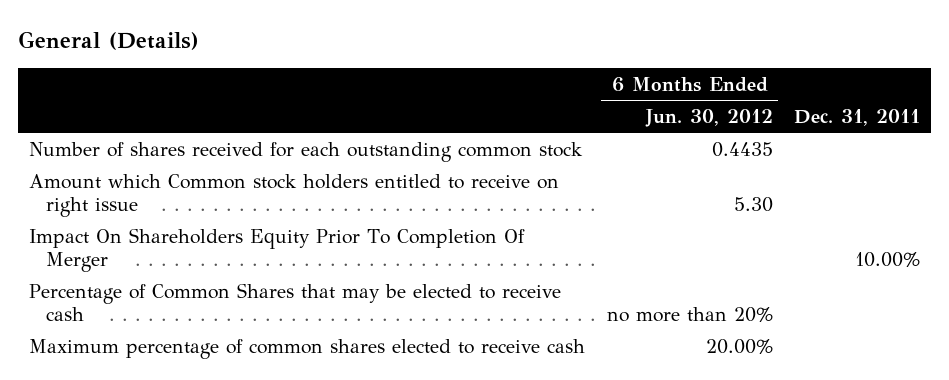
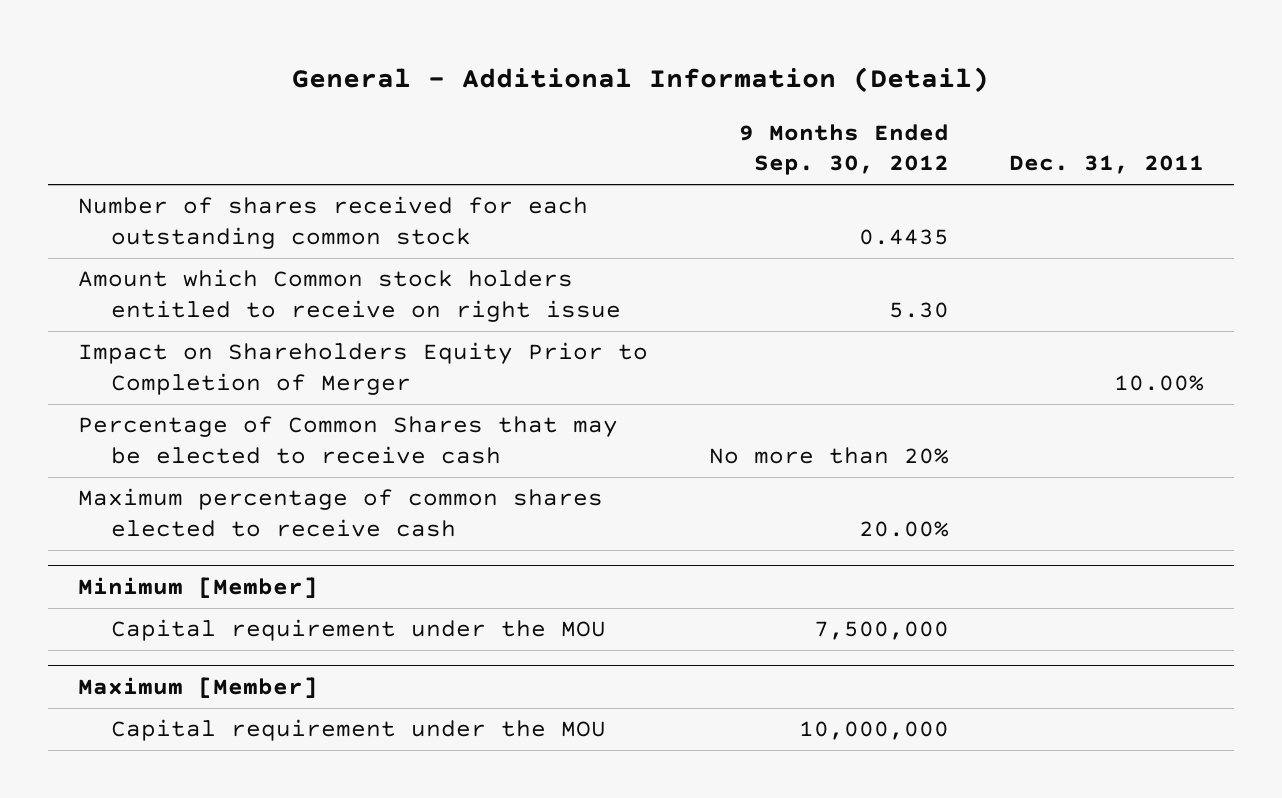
- General (Details)
+ General - Additional Information (Detail)
- | 6 Months Ended Jun. 30, 2012 | Dec. 31, 2011
+ | 9 Months Ended Sep. 30, 2012 | Dec. 31, 2011
- Impact On Shareholders Equity Prior To Completion Of Merger | | 10.00%
+ Impact on Shareholders Equity Prior to Completion of Merger | | 10.00%
+ Minimum [Member]
+ Capital requirement under the MOU | 7,500,000 |
+ Maximum [Member]
+ Capital requirement under the MOU | 10,000,000 |

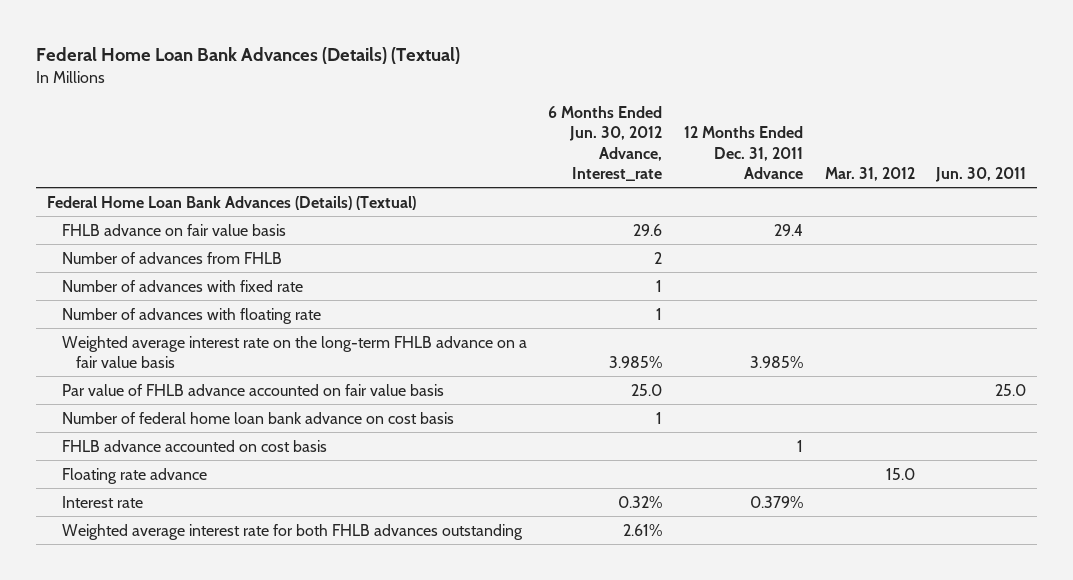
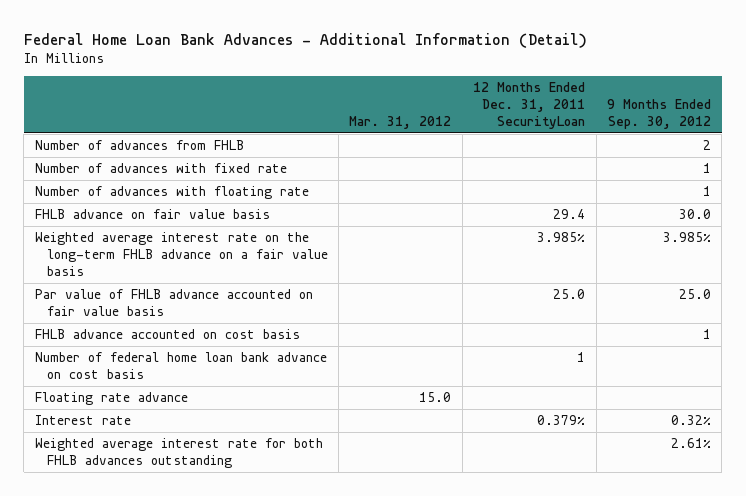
- Federal Home Loan Bank Advances (Details) (Textual)
+ Federal Home Loan Bank Advances - Additional Information (Detail)
- | 6 Months Ended Jun. 30, 2012 Advance, Interest_rate | 12 Months Ended Dec. 31, 2011 Advance | Mar. 31, 2012 | Jun. 30, 2011
+ | Mar. 31, 2012 | 12 Months Ended Dec. 31, 2011 SecurityLoan | 9 Months Ended Sep. 30, 2012
- Federal Home Loan Bank Advances (Details) (Textual)
moved down: FHLB advance on fair value basis | | 29.4 | 30.0
moved down: Number of federal home loan bank advance on cost basis | | 1 |

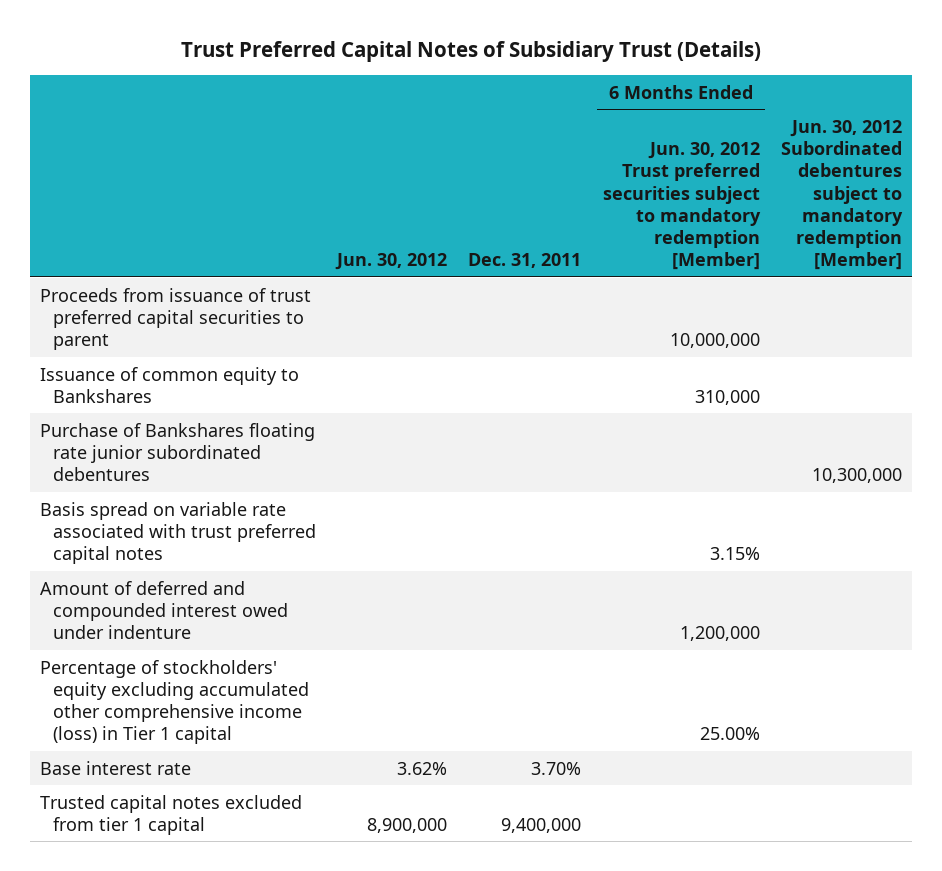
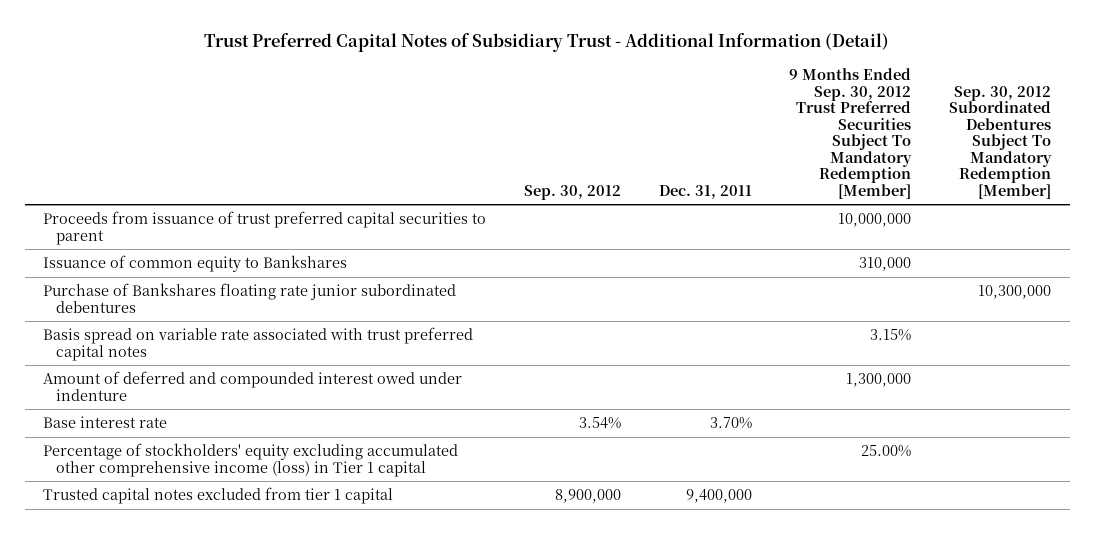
- Trust Preferred Capital Notes of Subsidiary Trust (Details)
+ Trust Preferred Capital Notes of Subsidiary Trust - Additional Information (Detail)
- | Jun. 30, 2012 | Dec. 31, 2011 | 6 Months Ended Jun. 30, 2012 Trust preferred securities subject to mandatory redemption [Member] | Jun. 30, 2012 Subordinated debentures subject to mandatory redemption [Member]
+ | Sep. 30, 2012 | Dec. 31, 2011 | 9 Months Ended Sep. 30, 2012 Trust Preferred Securities Subject To Mandatory Redemption [Member] | Sep. 30, 2012 Subordinated Debentures Subject To Mandatory Redemption [Member]
moved down: Percentage of stockholders' equity excluding accumulated other comprehensive income (loss) in Tier 1 capital | | | 25.00% |

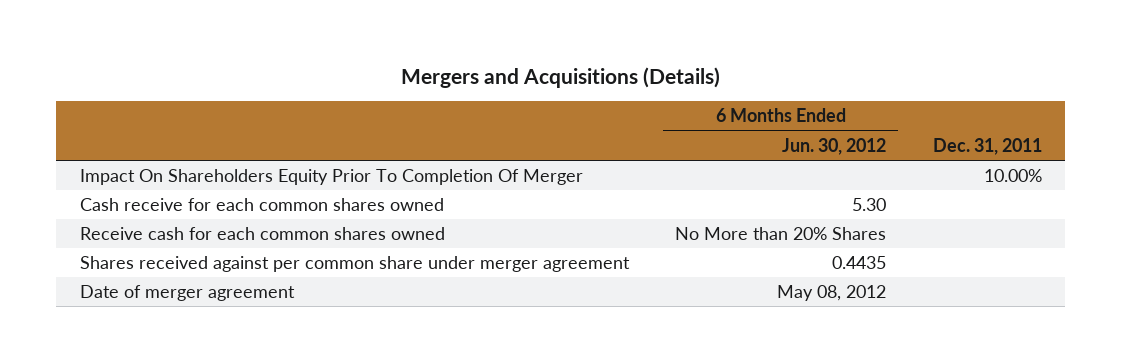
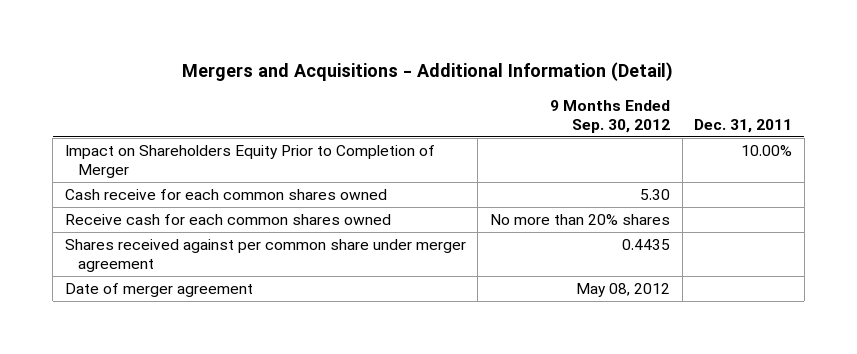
- Mergers and Acquisitions (Details)
+ Mergers and Acquisitions - Additional Information (Detail)
- | 6 Months Ended Jun. 30, 2012 | Dec. 31, 2011
+ | 9 Months Ended Sep. 30, 2012 | Dec. 31, 2011
- Impact On Shareholders Equity Prior To Completion Of Merger | | 10.00%
+ Impact on Shareholders Equity Prior to Completion of Merger | | 10.00%

